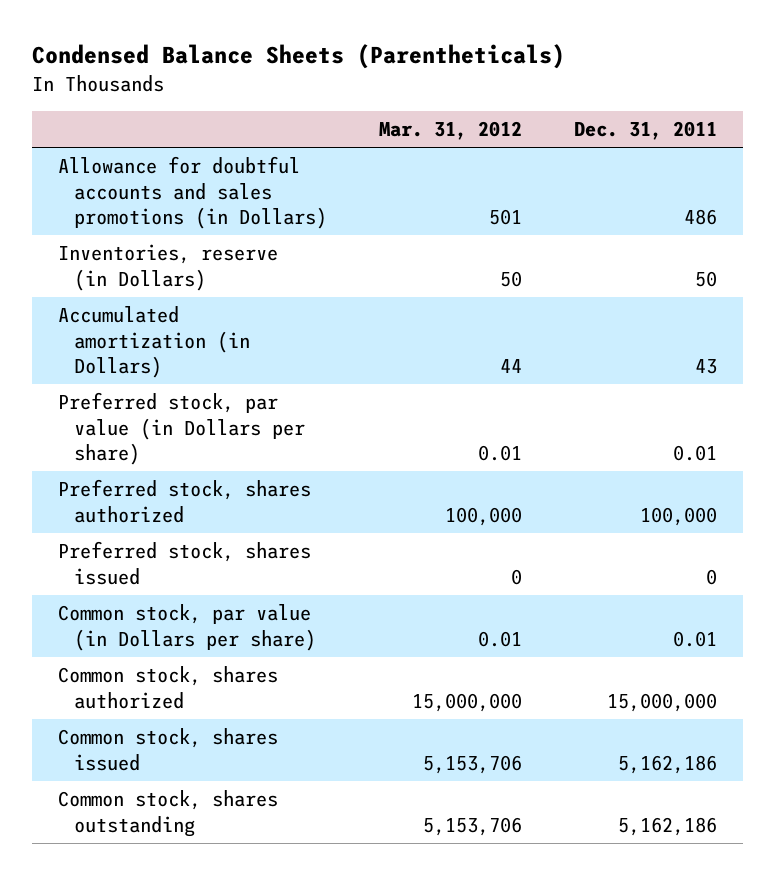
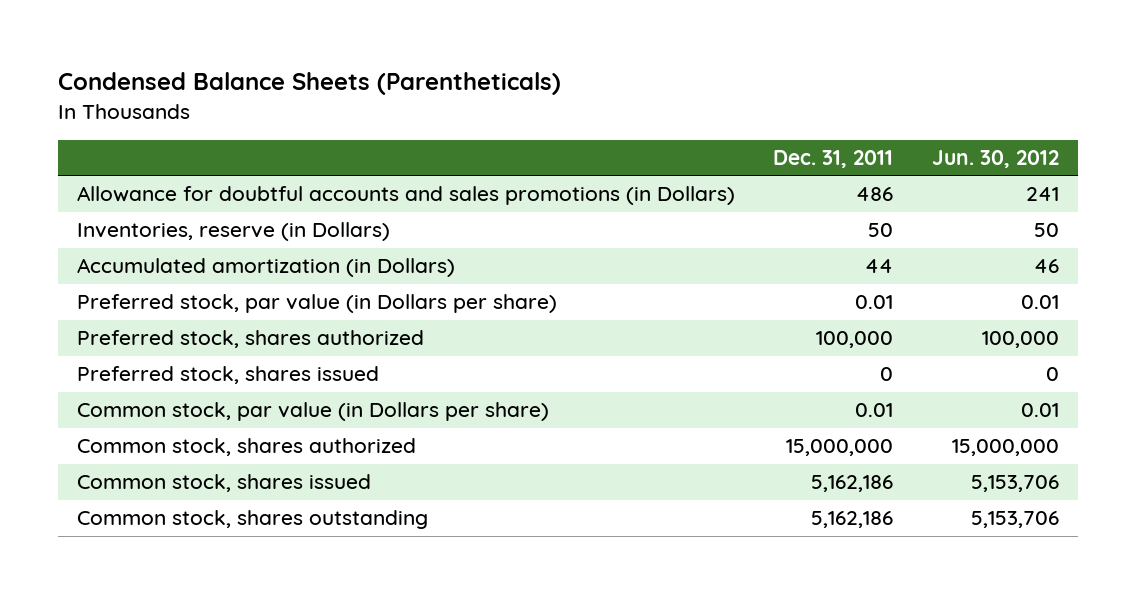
- | Mar. 31, 2012 | Dec. 31, 2011
+ | Dec. 31, 2011 | Jun. 30, 2012
- Accumulated amortization (in Dollars) | 44 | 43
+ Accumulated amortization (in Dollars) | 44 | 46

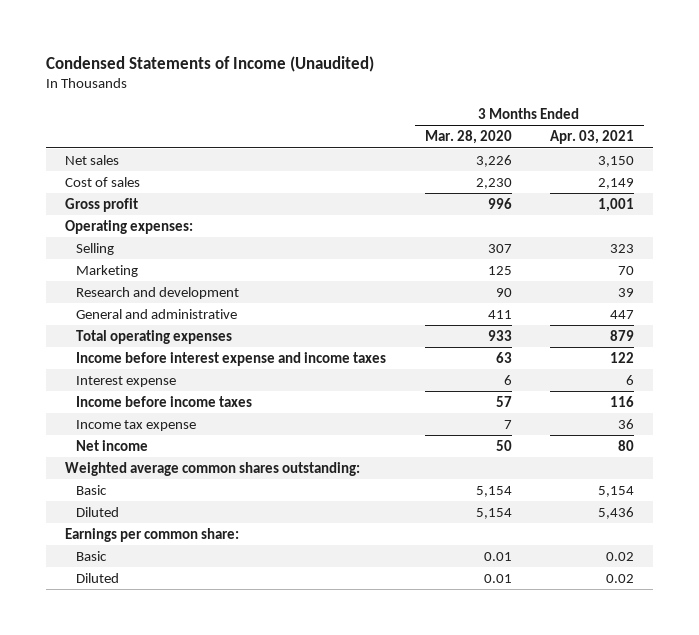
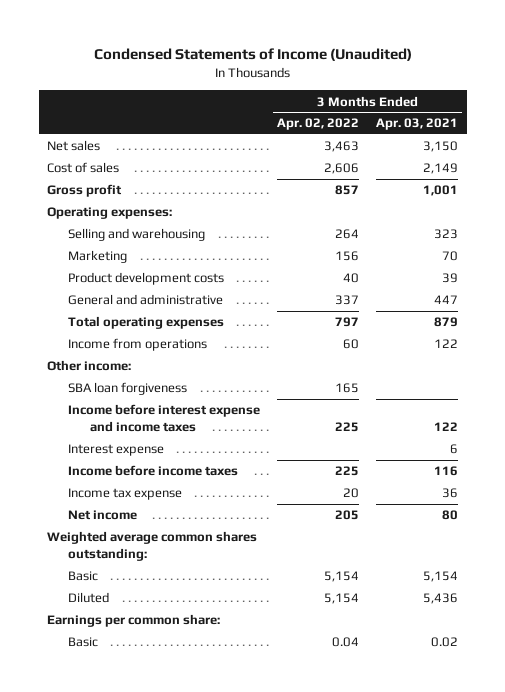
- | 3 Months Ended Mar. 28, 2020 | 3 Months Ended Apr. 03, 2021
+ | 3 Months Ended Apr. 02, 2022 | 3 Months Ended Apr. 03, 2021
- Selling | 307 | 323
+ Selling and warehousing | 264 | 323
- Research and development | 90 | 39
+ Product development costs | 40 | 39
+ Income from operations | 60 | 122
+ Other income:
+ SBA loan forgiveness | 165 |
- Diluted | 0.01 | 0.02

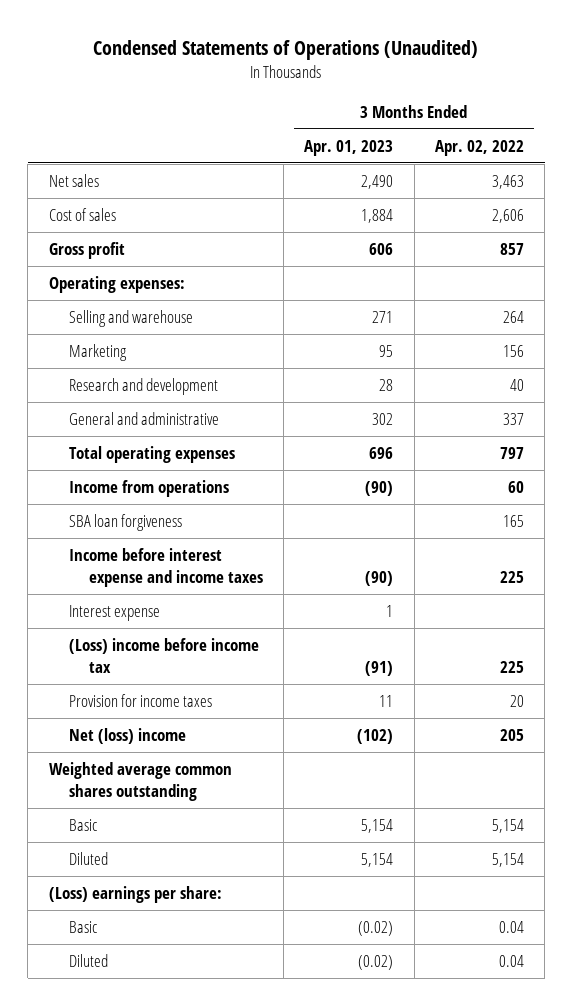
- Condensed Statements of Income (Unaudited)
+ Condensed Statements of Operations (Unaudited)
- | 3 Months Ended Apr. 02, 2022 | 3 Months Ended Apr. 03, 2021
+ | 3 Months Ended Apr. 01, 2023 | 3 Months Ended Apr. 02, 2022
- Selling and warehousing | 264 | 323
+ Selling and warehouse | 271 | 264
- Product development costs | 40 | 39
+ Research and development | 28 | 40
- Other income:
- Income before income taxes | 225 | 116
- Income tax expense | 20 | 36
- Net income | 205 | 80
- Weighted average common shares outstanding:
+ (Loss) income before income tax | (91) | 225
+ Provision for income taxes | 11 | 20
+ Net (loss) income | (102) | 205
+ Weighted average common shares outstanding
- Earnings per common share:
+ (Loss) earnings per share:
+ Diluted | (0.02) | 0.04

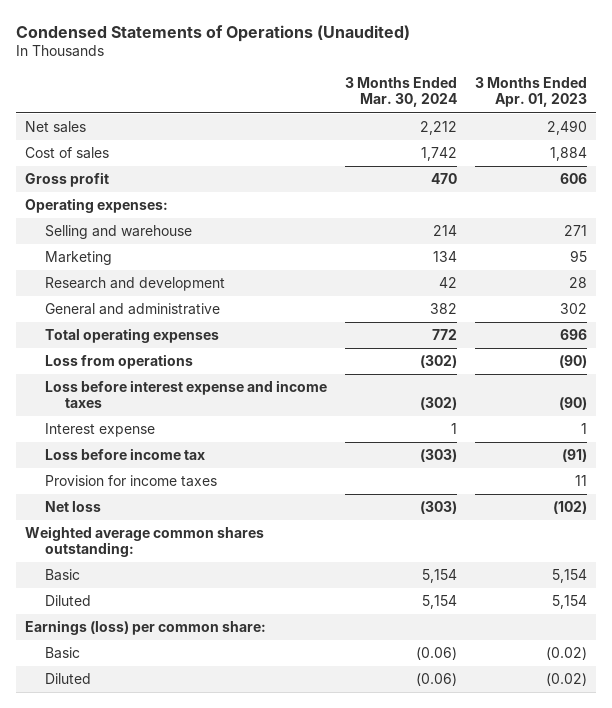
- | 3 Months Ended Apr. 01, 2023 | 3 Months Ended Apr. 02, 2022
+ | 3 Months Ended Mar. 30, 2024 | 3 Months Ended Apr. 01, 2023
- Income from operations | (90) | 60
- SBA loan forgiveness | | 165
- Income before interest expense and income taxes | (90) | 225
+ Loss from operations | (302) | (90)
+ Loss before interest expense and income taxes | (302) | (90)
- (Loss) income before income tax | (91) | 225
+ Loss before income tax | (303) | (91)
- Net (loss) income | (102) | 205
- Weighted average common shares outstanding
+ Net loss | (303) | (102)
+ Weighted average common shares outstanding:
- (Loss) earnings per share:
+ Earnings (loss) per common share:

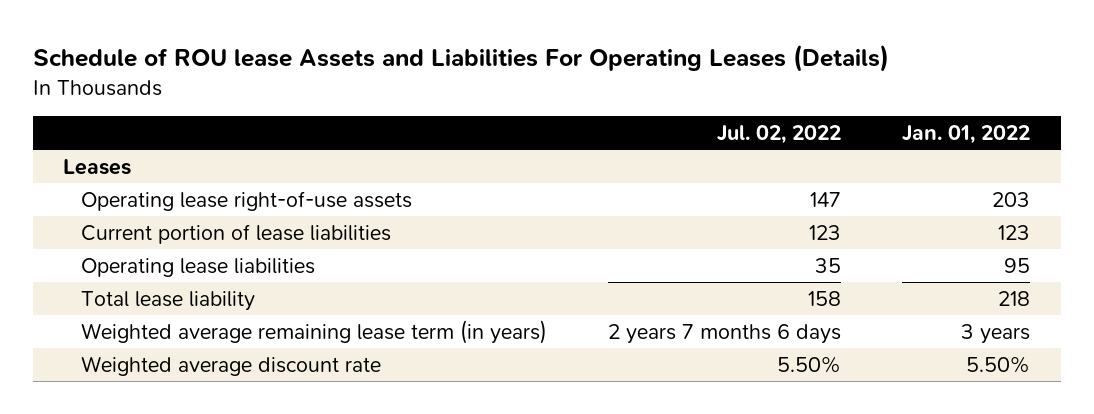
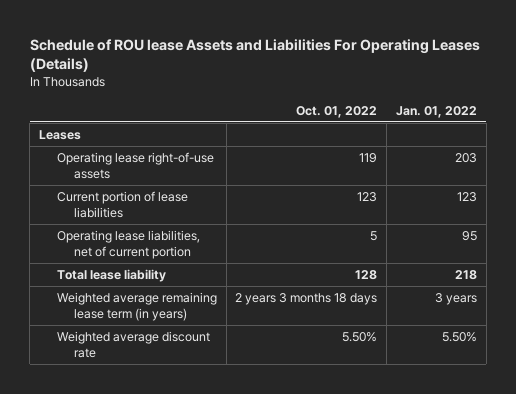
- | Jul. 02, 2022 | Jan. 01, 2022
+ | Oct. 01, 2022 | Jan. 01, 2022
- Operating lease liabilities | 35 | 95
+ Operating lease liabilities, net of current portion | 5 | 95

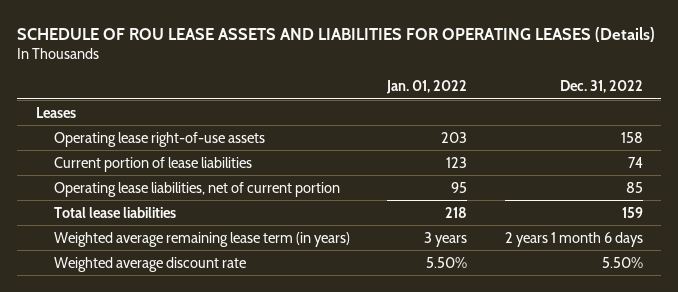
- Schedule of ROU lease Assets and Liabilities For Operating Leases (Details)
+ SCHEDULE OF ROU LEASE ASSETS AND LIABILITIES FOR OPERATING LEASES (Details)
- | Oct. 01, 2022 | Jan. 01, 2022
+ | Jan. 01, 2022 | Dec. 31, 2022
- Total lease liability | 128 | 218
+ Total lease liabilities | 218 | 159

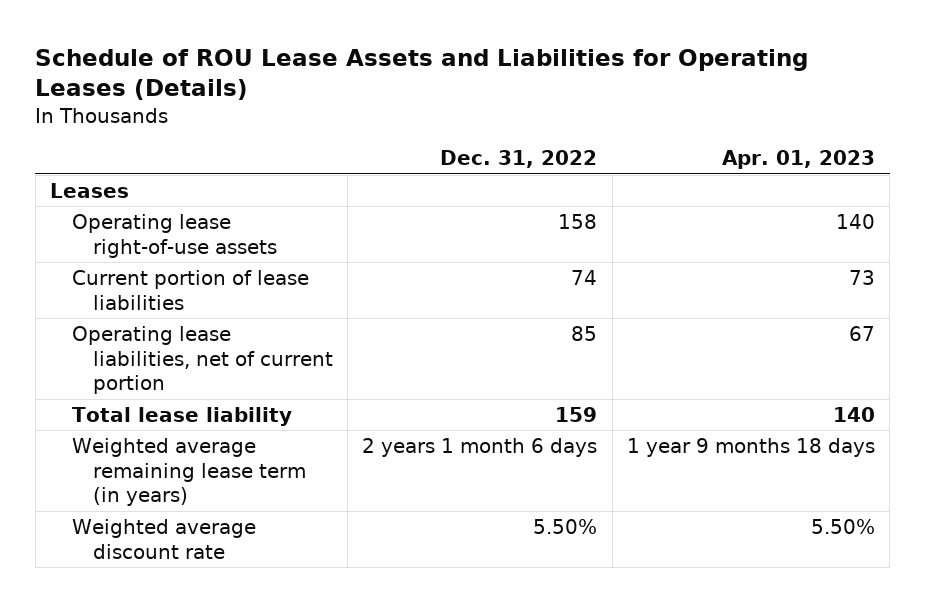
- SCHEDULE OF ROU LEASE ASSETS AND LIABILITIES FOR OPERATING LEASES (Details)
+ Schedule of ROU Lease Assets and Liabilities for Operating Leases (Details)
- | Jan. 01, 2022 | Dec. 31, 2022
+ | Dec. 31, 2022 | Apr. 01, 2023
- Total lease liabilities | 218 | 159
+ Total lease liability | 159 | 140

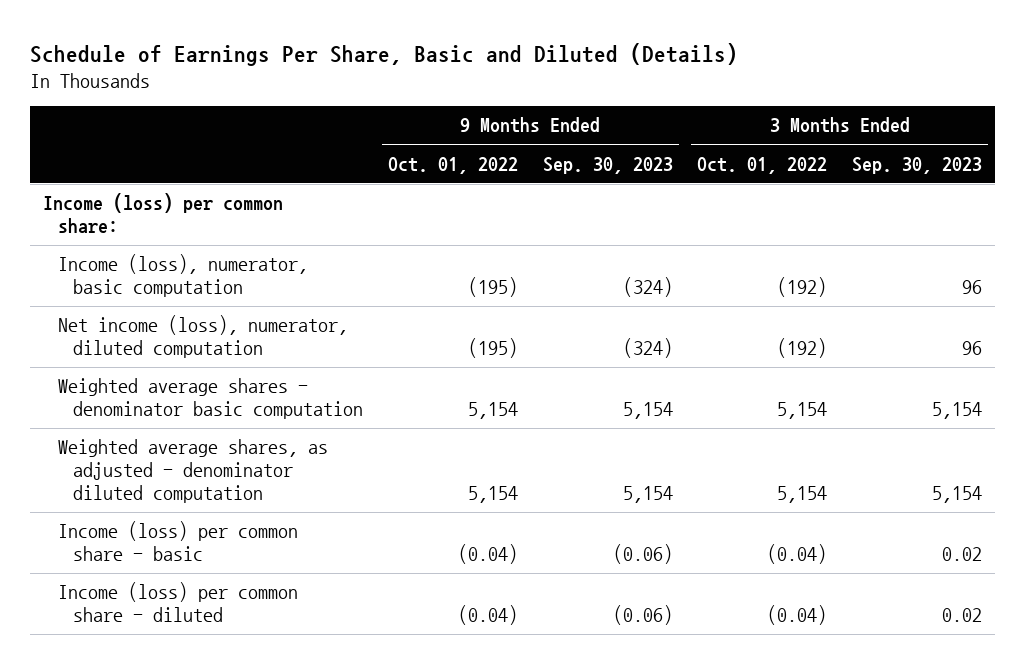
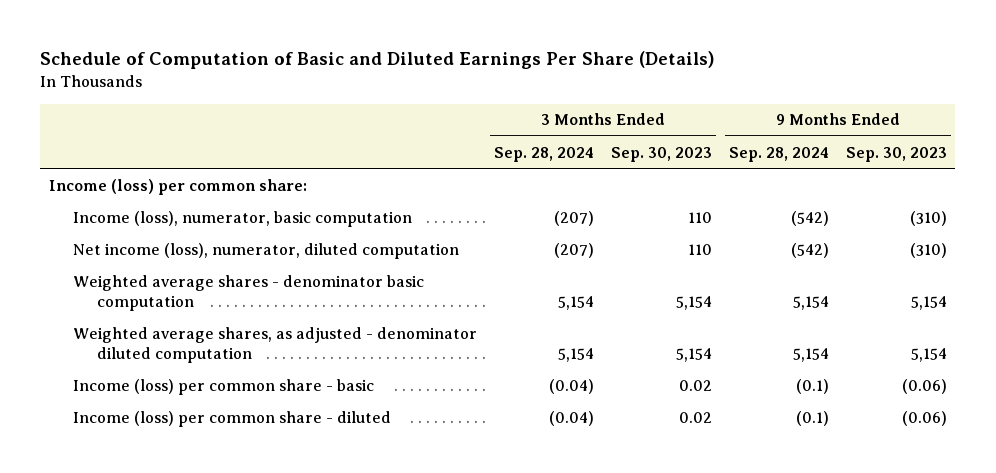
- Schedule of Earnings Per Share, Basic and Diluted (Details)
+ Schedule of Computation of Basic and Diluted Earnings Per Share (Details)
- | 9 Months Ended Oct. 01, 2022 | 9 Months Ended Sep. 30, 2023 | 3 Months Ended Oct. 01, 2022 | 3 Months Ended Sep. 30, 2023
+ | 3 Months Ended Sep. 28, 2024 | 3 Months Ended Sep. 30, 2023 | 9 Months Ended Sep. 28, 2024 | 9 Months Ended Sep. 30, 2023
- Income (loss), numerator, basic computation | (195) | (324) | (192) | 96
- Net income (loss), numerator, diluted computation | (195) | (324) | (192) | 96
+ Income (loss), numerator, basic computation | (207) | 110 | (542) | (310)
+ Net income (loss), numerator, diluted computation | (207) | 110 | (542) | (310)

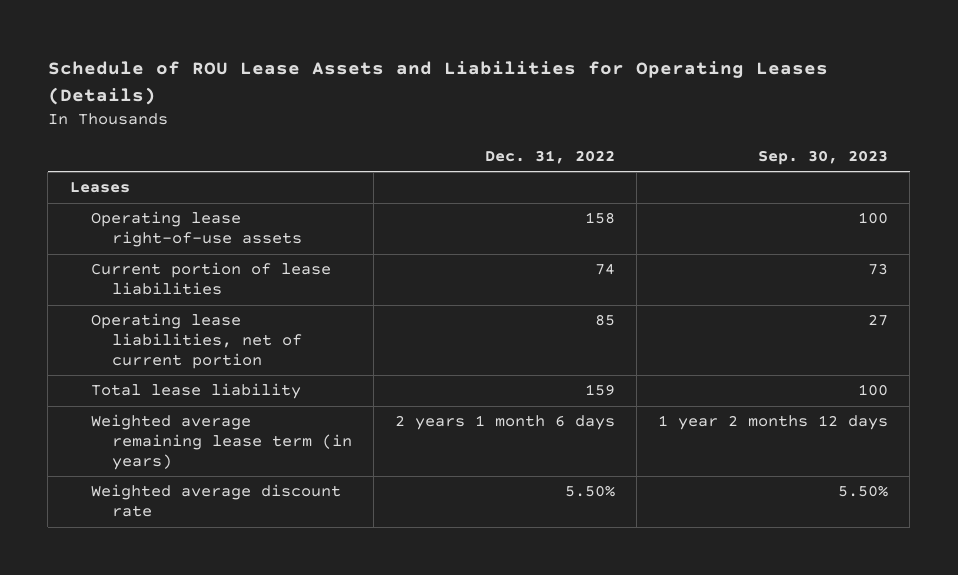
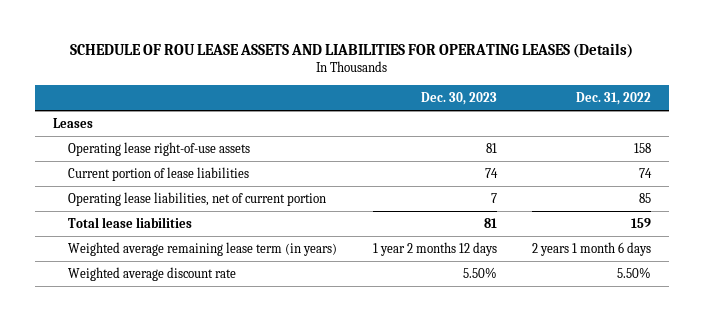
- Schedule of ROU Lease Assets and Liabilities for Operating Leases (Details)
+ SCHEDULE OF ROU LEASE ASSETS AND LIABILITIES FOR OPERATING LEASES (Details)
- | Dec. 31, 2022 | Sep. 30, 2023
+ | Dec. 30, 2023 | Dec. 31, 2022
- Total lease liability | 159 | 100
+ Total lease liabilities | 81 | 159

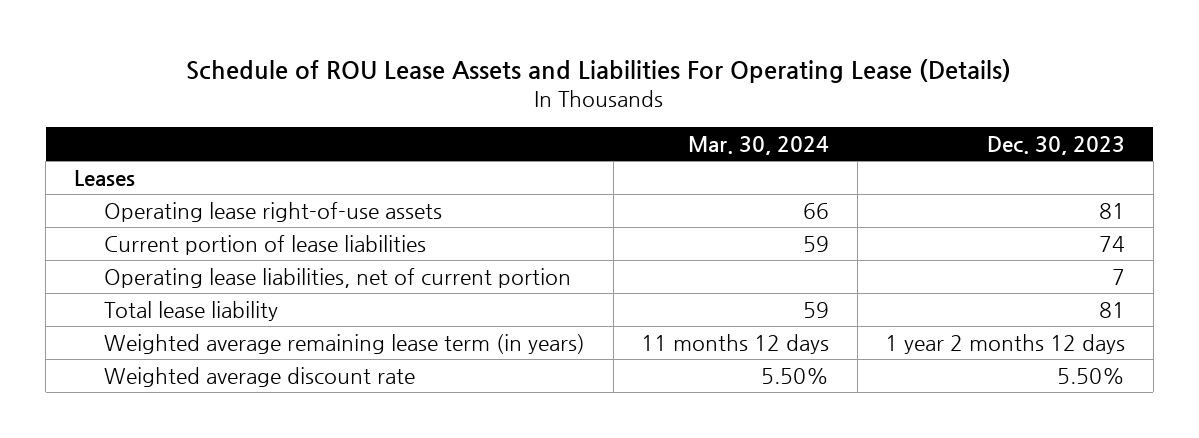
- SCHEDULE OF ROU LEASE ASSETS AND LIABILITIES FOR OPERATING LEASES (Details)
+ Schedule of ROU Lease Assets and Liabilities For Operating Lease (Details)
- | Dec. 30, 2023 | Dec. 31, 2022
+ | Mar. 30, 2024 | Dec. 30, 2023
- Total lease liabilities | 81 | 159
+ Total lease liability | 59 | 81

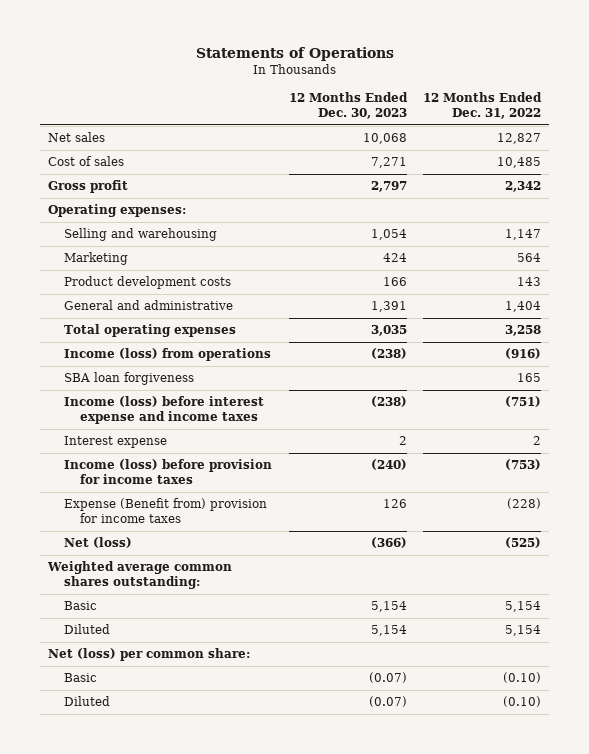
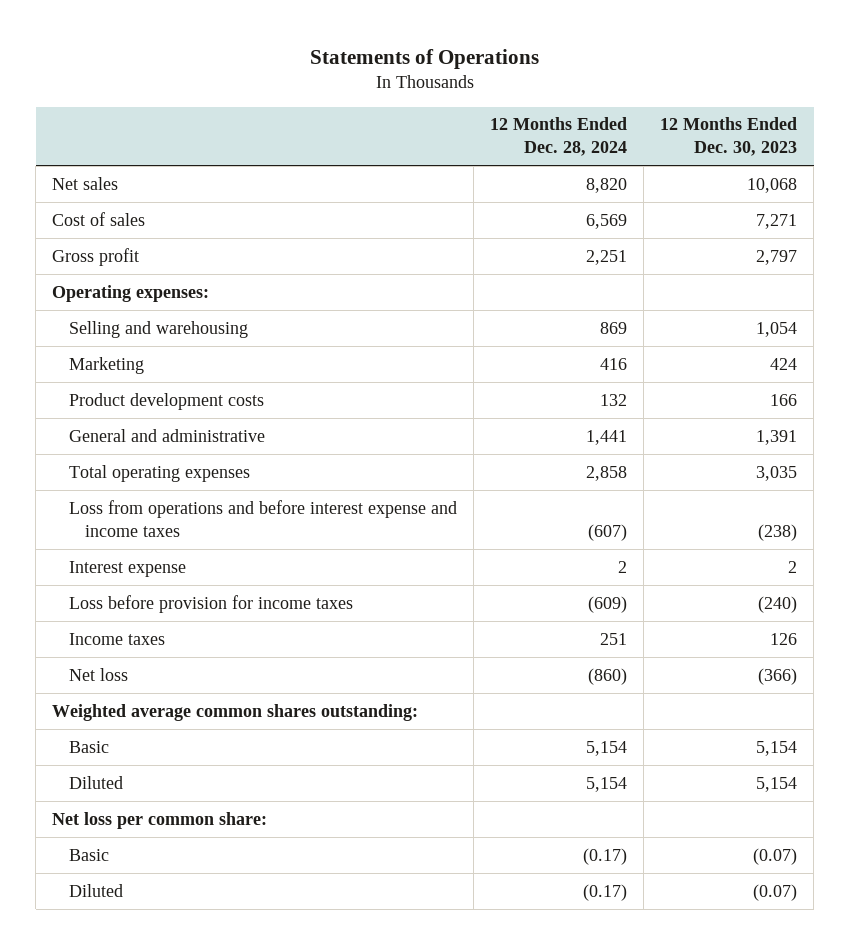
- | 12 Months Ended Dec. 30, 2023 | 12 Months Ended Dec. 31, 2022
+ | 12 Months Ended Dec. 28, 2024 | 12 Months Ended Dec. 30, 2023
- Income (loss) from operations | (238) | (916)
- SBA loan forgiveness | | 165
- Income (loss) before interest expense and income taxes | (238) | (751)
+ Loss from operations and before interest expense and income taxes | (607) | (238)
- Income (loss) before provision for income taxes | (240) | (753)
- Expense (Benefit from) provision for income taxes | 126 | (228)
- Net (loss) | (366) | (525)
+ Loss before provision for income taxes | (609) | (240)
+ Income taxes | 251 | 126
+ Net loss | (860) | (366)
- Net (loss) per common share:
+ Net loss per common share:

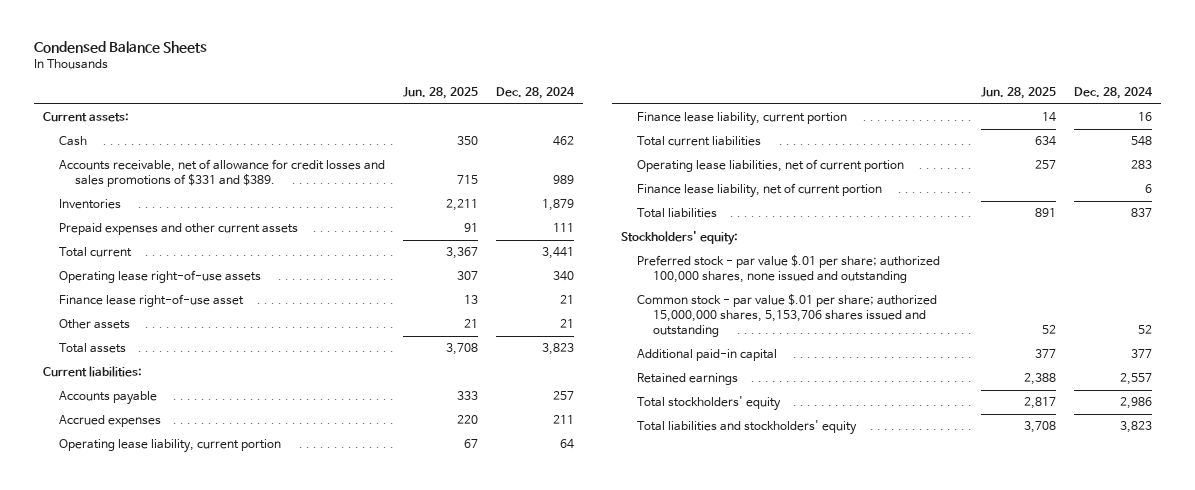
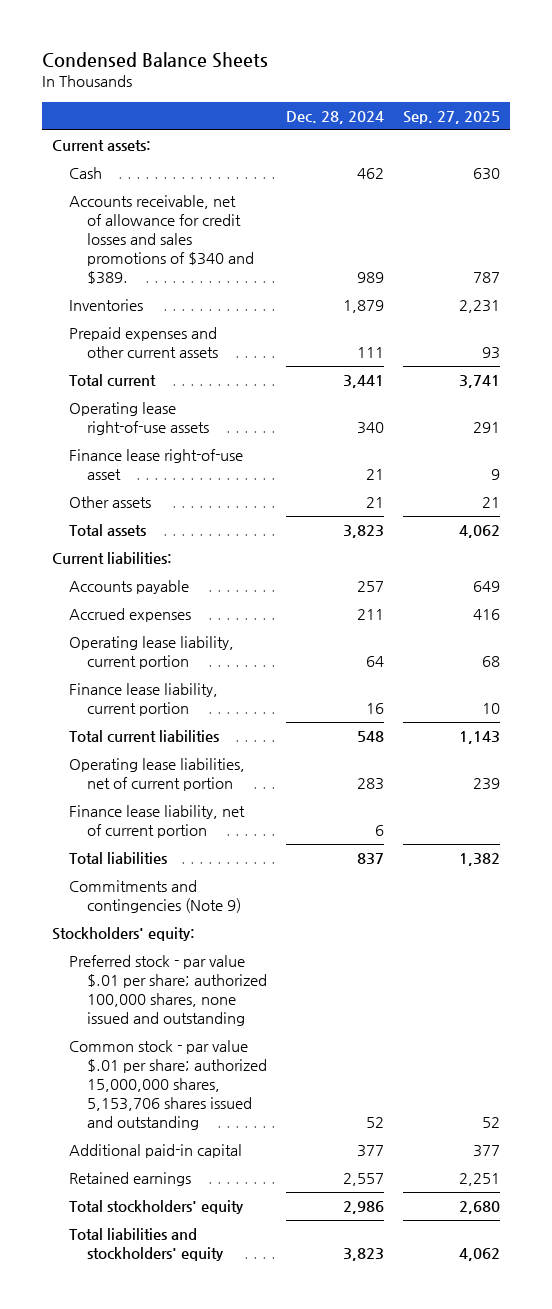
- | Jun. 28, 2025 | Dec. 28, 2024
+ | Dec. 28, 2024 | Sep. 27, 2025
- Accounts receivable, net of allowance for credit losses and sales promotions of $331 and $389. | 715 | 989
+ Accounts receivable, net of allowance for credit losses and sales promotions of $340 and $389. | 989 | 787
+ Commitments and contingencies (Note 9)

